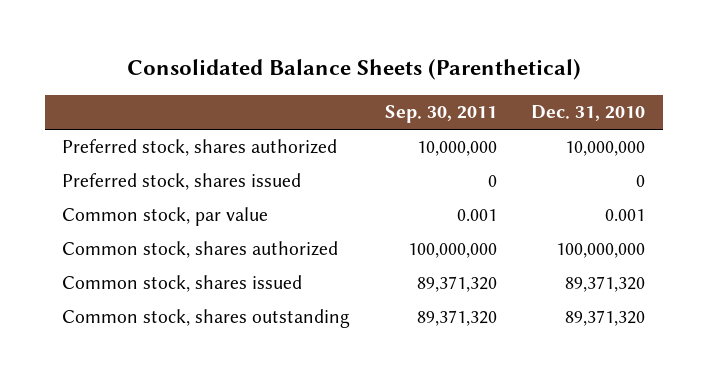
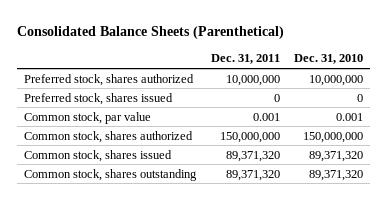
- | Sep. 30, 2011 | Dec. 31, 2010
+ | Dec. 31, 2011 | Dec. 31, 2010
- Common stock, shares authorized | 100,000,000 | 100,000,000
+ Common stock, shares authorized | 150,000,000 | 150,000,000

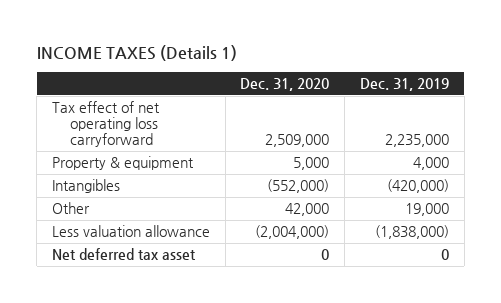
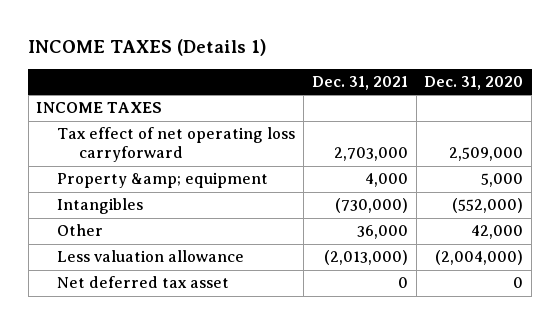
- | Dec. 31, 2020 | Dec. 31, 2019
+ | Dec. 31, 2021 | Dec. 31, 2020
+ INCOME TAXES
- Property & equipment | 5,000 | 4,000
+ Property &amp; equipment | 4,000 | 5,000

